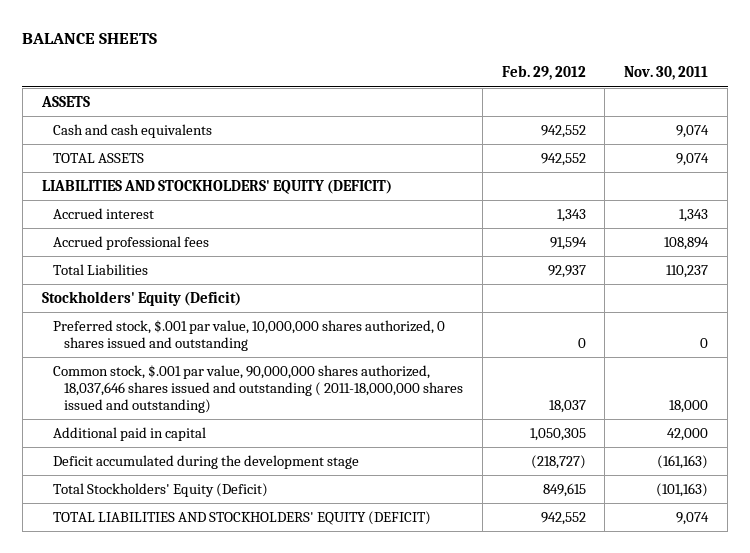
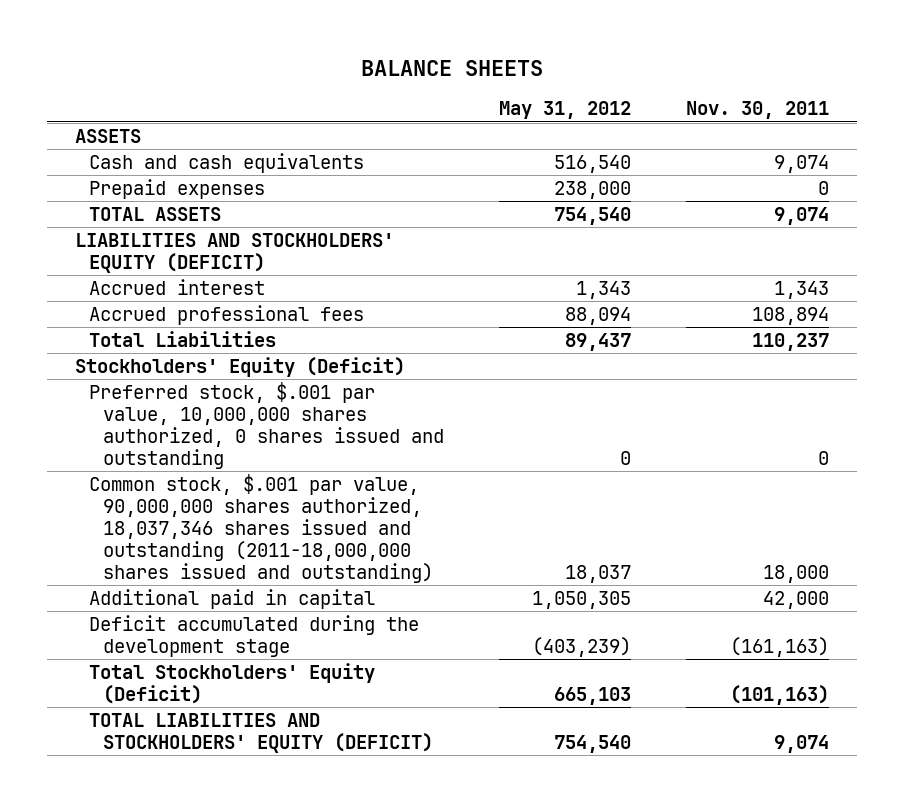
- | Feb. 29, 2012 | Nov. 30, 2011
+ | May 31, 2012 | Nov. 30, 2011
+ Prepaid expenses | 238,000 | 0
- Common stock, $.001 par value, 90,000,000 shares authorized, 18,037,646 shares issued and outstanding ( 2011-18,000,000 shares issued and outstanding) | 18,037 | 18,000
+ Common stock, $.001 par value, 90,000,000 shares authorized, 18,037,346 shares issued and outstanding (2011-18,000,000 shares issued and outstanding) | 18,037 | 18,000

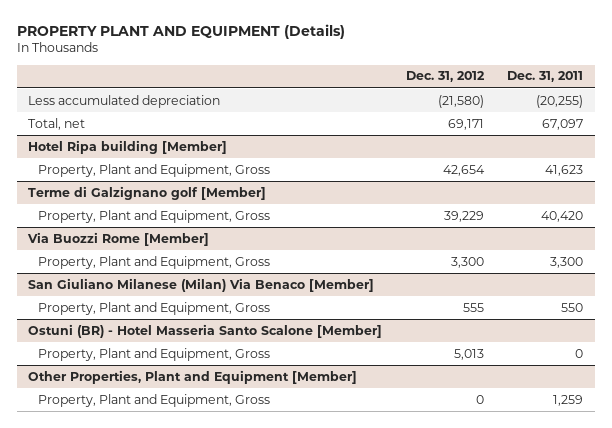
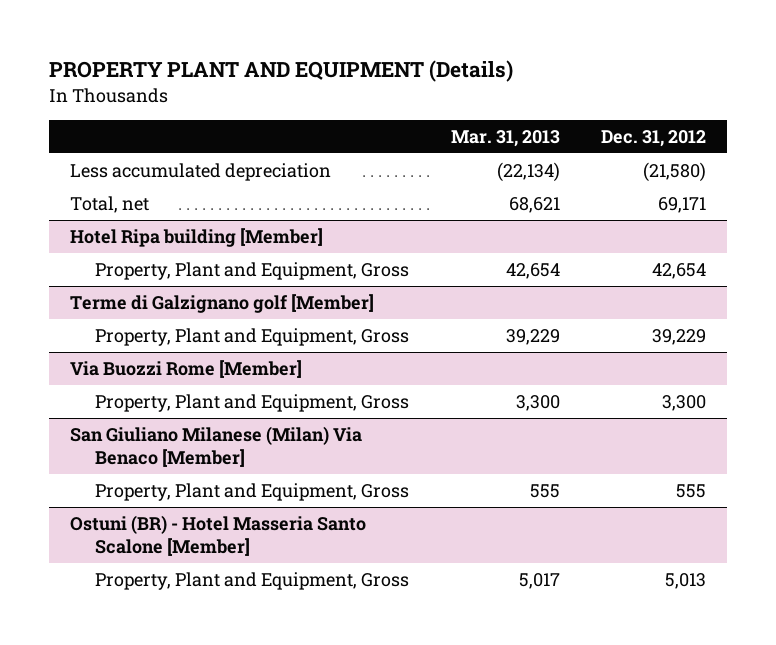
- | Dec. 31, 2012 | Dec. 31, 2011
+ | Mar. 31, 2013 | Dec. 31, 2012
- Other Properties, Plant and Equipment [Member]
- Property, Plant and Equipment, Gross | 0 | 1,259

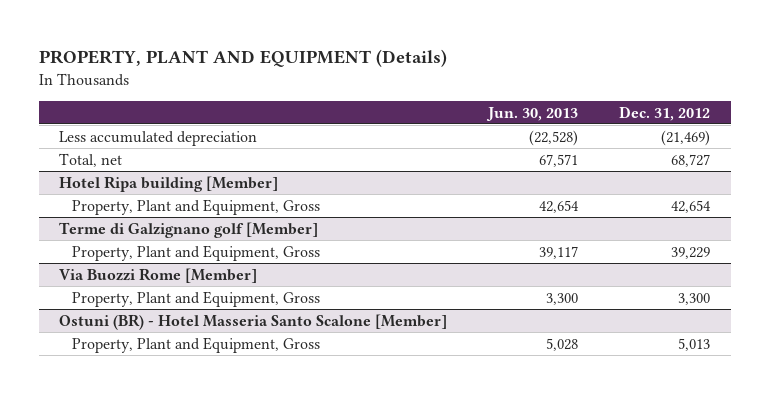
- PROPERTY PLANT AND EQUIPMENT (Details)
+ PROPERTY, PLANT AND EQUIPMENT (Details)
- | Mar. 31, 2013 | Dec. 31, 2012
+ | Jun. 30, 2013 | Dec. 31, 2012
- Less accumulated depreciation | (22,134) | (21,580)
- Total, net | 68,621 | 69,171
+ Less accumulated depreciation | (22,528) | (21,469)
+ Total, net | 67,571 | 68,727
- San Giuliano Milanese (Milan) Via Benaco [Member]
- Property, Plant and Equipment, Gross | 555 | 555

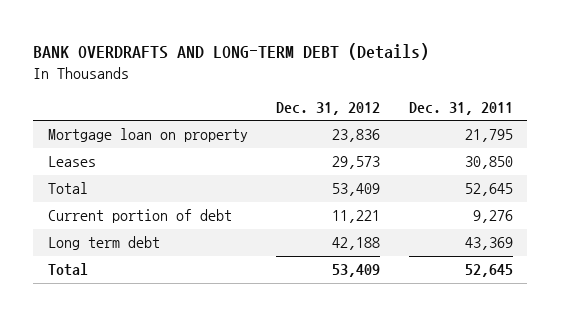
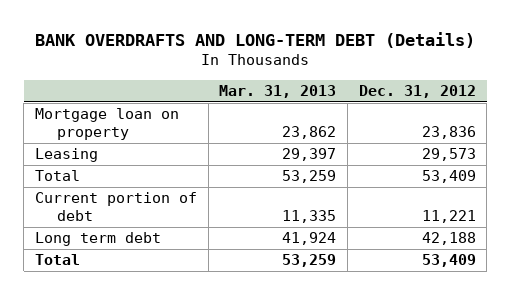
- | Dec. 31, 2012 | Dec. 31, 2011
+ | Mar. 31, 2013 | Dec. 31, 2012
- Leases | 29,573 | 30,850
+ Leasing | 29,397 | 29,573

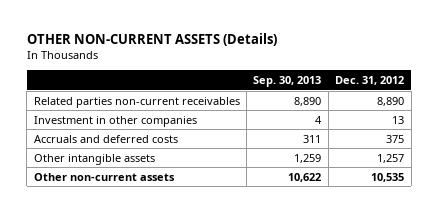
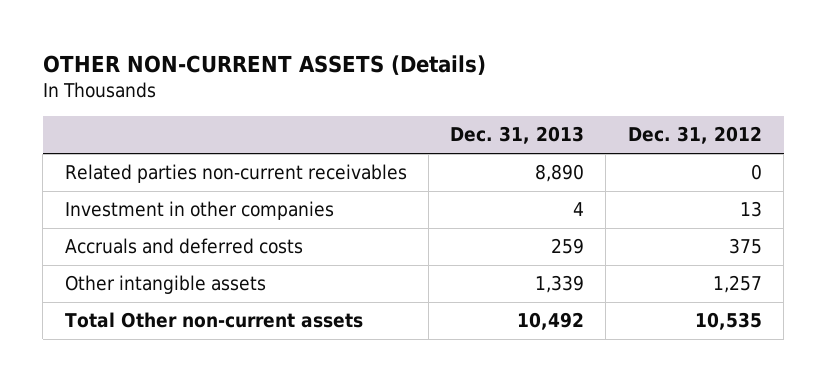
- | Sep. 30, 2013 | Dec. 31, 2012
+ | Dec. 31, 2013 | Dec. 31, 2012
- Related parties non-current receivables | 8,890 | 8,890
+ Related parties non-current receivables | 8,890 | 0
- Other non-current assets | 10,622 | 10,535
+ Total Other non-current assets | 10,492 | 10,535

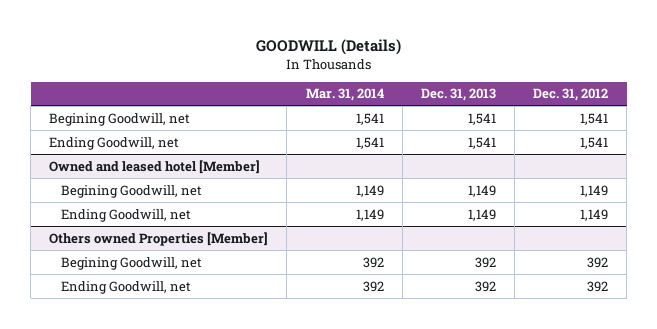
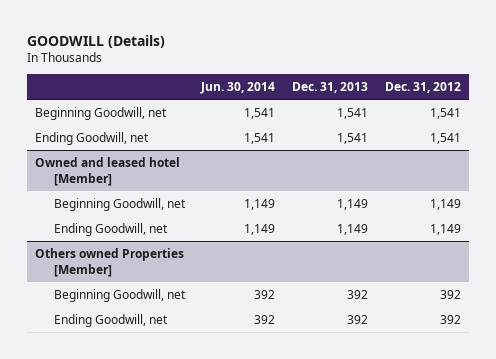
- | Mar. 31, 2014 | Dec. 31, 2013 | Dec. 31, 2012
+ | Jun. 30, 2014 | Dec. 31, 2013 | Dec. 31, 2012
- Begining Goodwill, net | 1,541 | 1,541 | 1,541
+ Beginning Goodwill, net | 1,541 | 1,541 | 1,541
@ Owned and leased hotel [Member]
- Begining Goodwill, net | 1,149 | 1,149 | 1,149
+ Beginning Goodwill, net | 1,149 | 1,149 | 1,149
@ Others owned Properties [Member]
- Begining Goodwill, net | 392 | 392 | 392
+ Beginning Goodwill, net | 392 | 392 | 392

